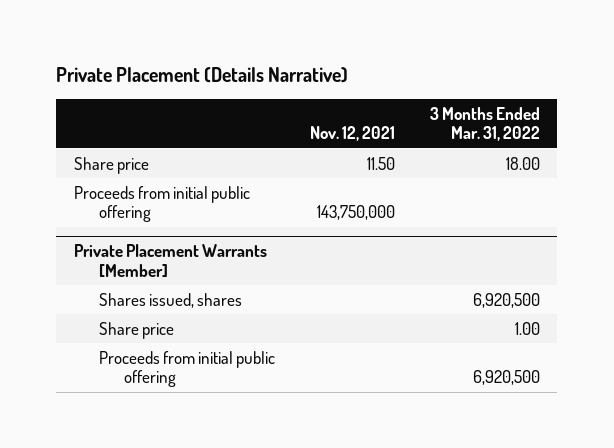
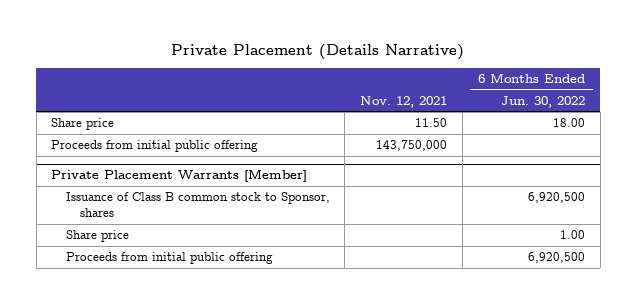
- | Nov. 12, 2021 | 3 Months Ended Mar. 31, 2022
+ | Nov. 12, 2021 | 6 Months Ended Jun. 30, 2022
@ Private Placement Warrants [Member]
- Shares issued, shares | | 6,920,500
+ Issuance of Class B common stock to Sponsor, shares | | 6,920,500

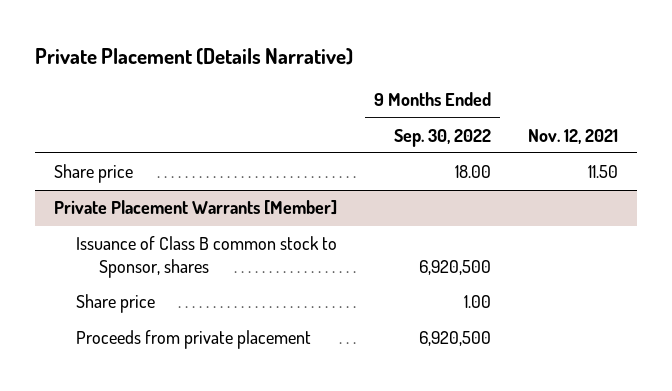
- | Nov. 12, 2021 | 6 Months Ended Jun. 30, 2022
+ | 9 Months Ended Sep. 30, 2022 | Nov. 12, 2021
- Proceeds from initial public offering | 143,750,000 |
@ Private Placement Warrants [Member]
- Proceeds from initial public offering | | 6,920,500
+ Proceeds from private placement | 6,920,500 |

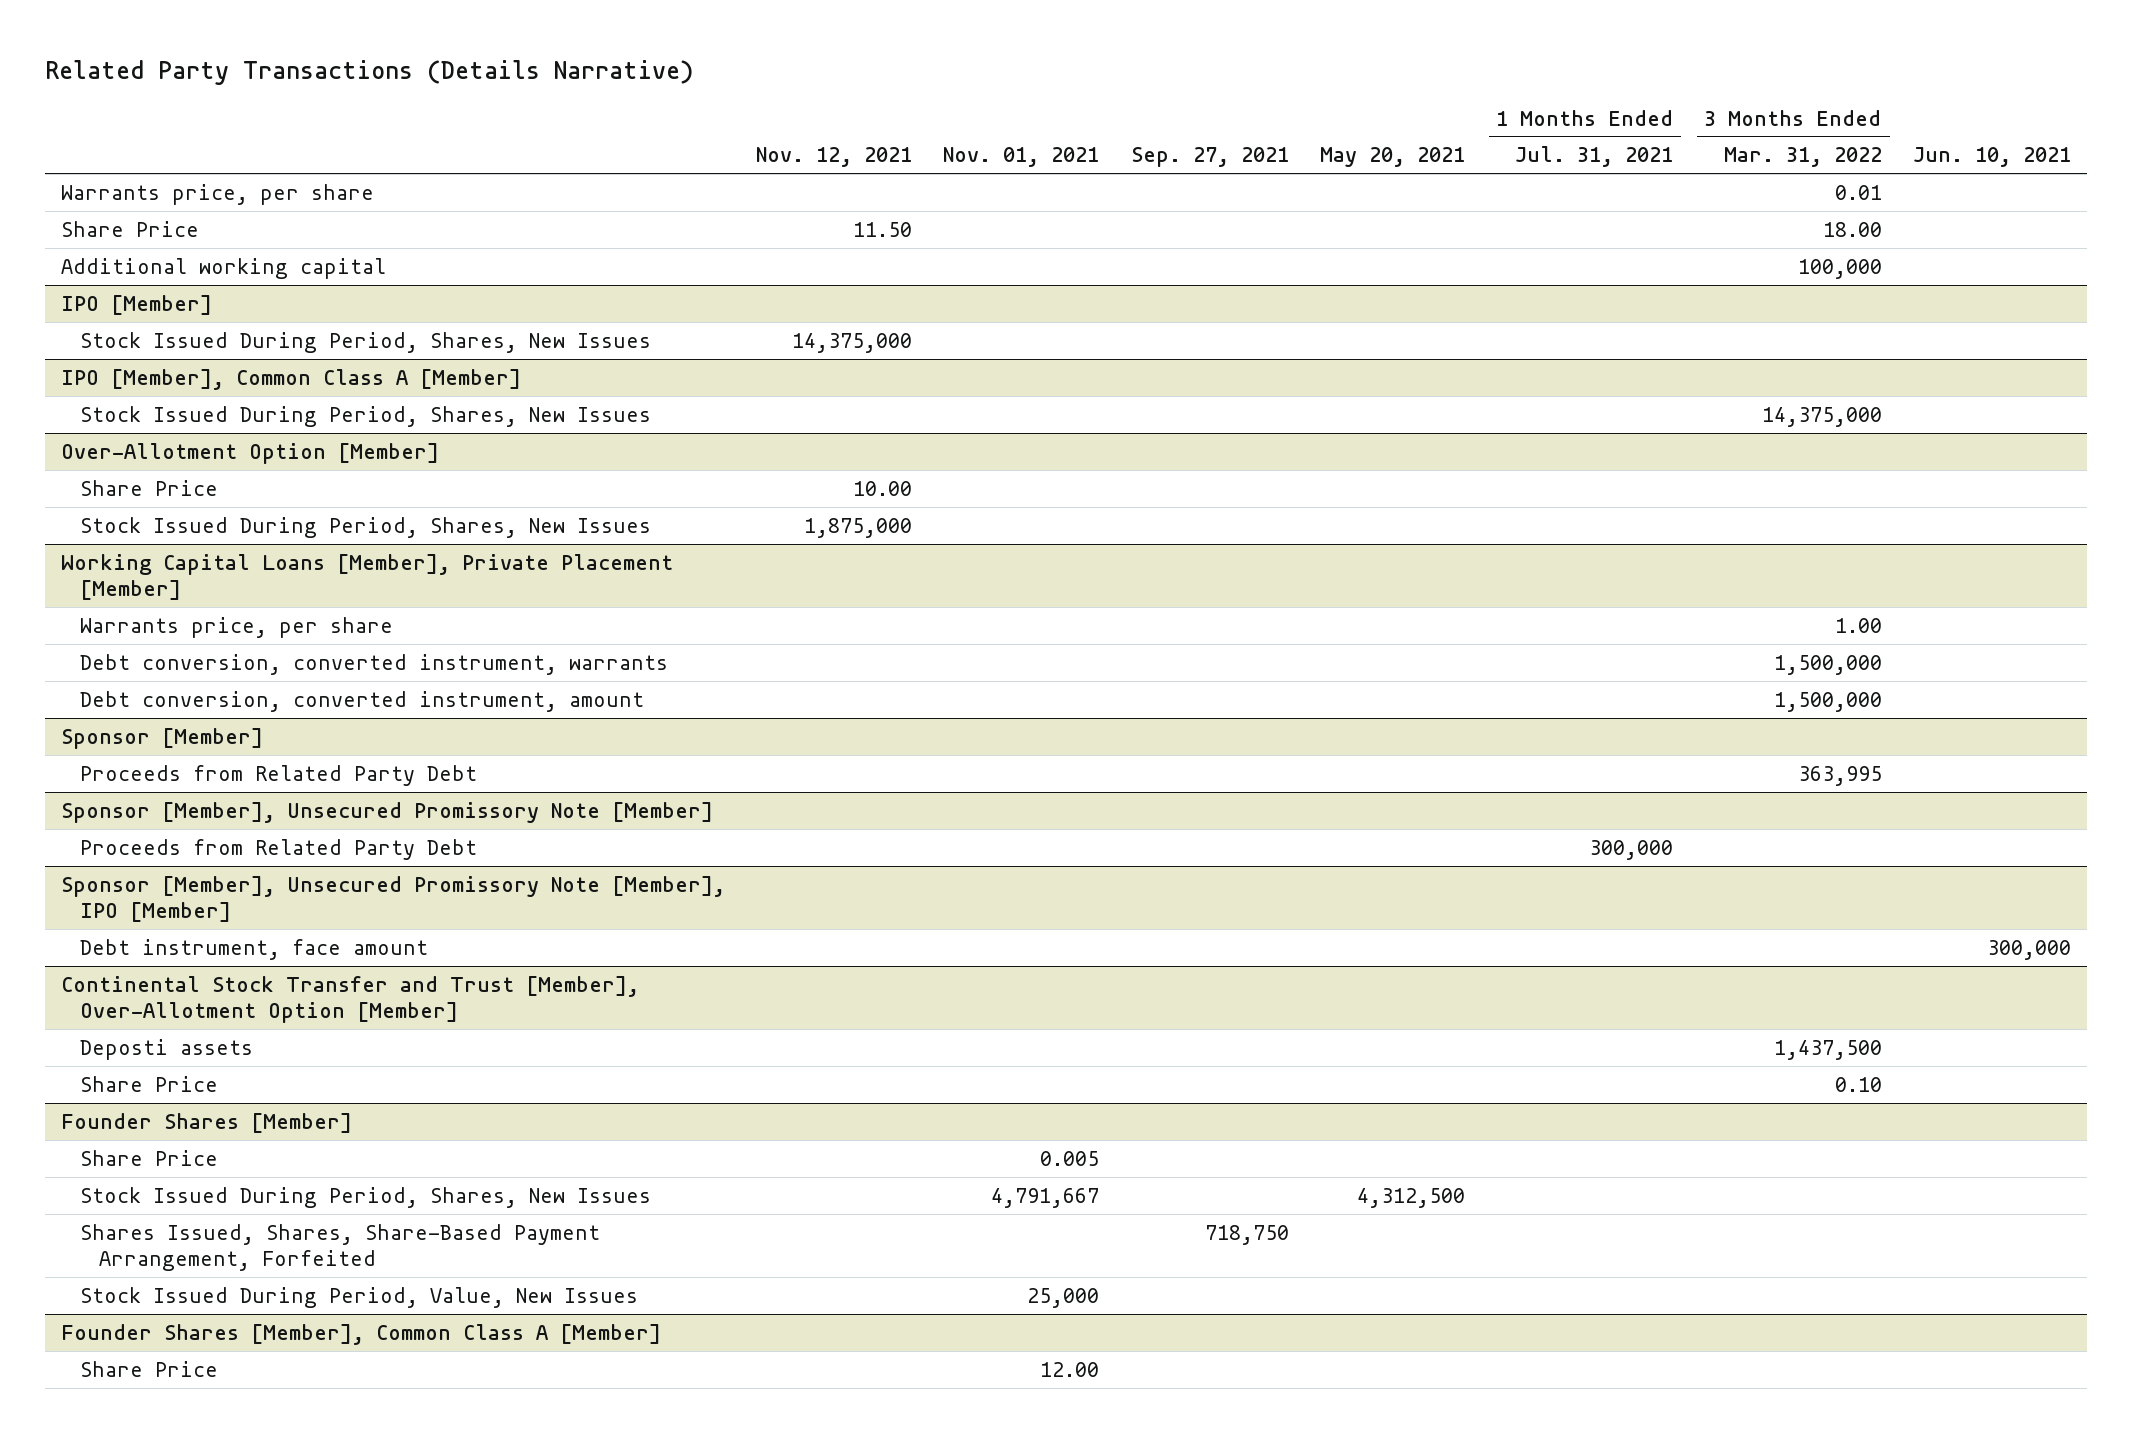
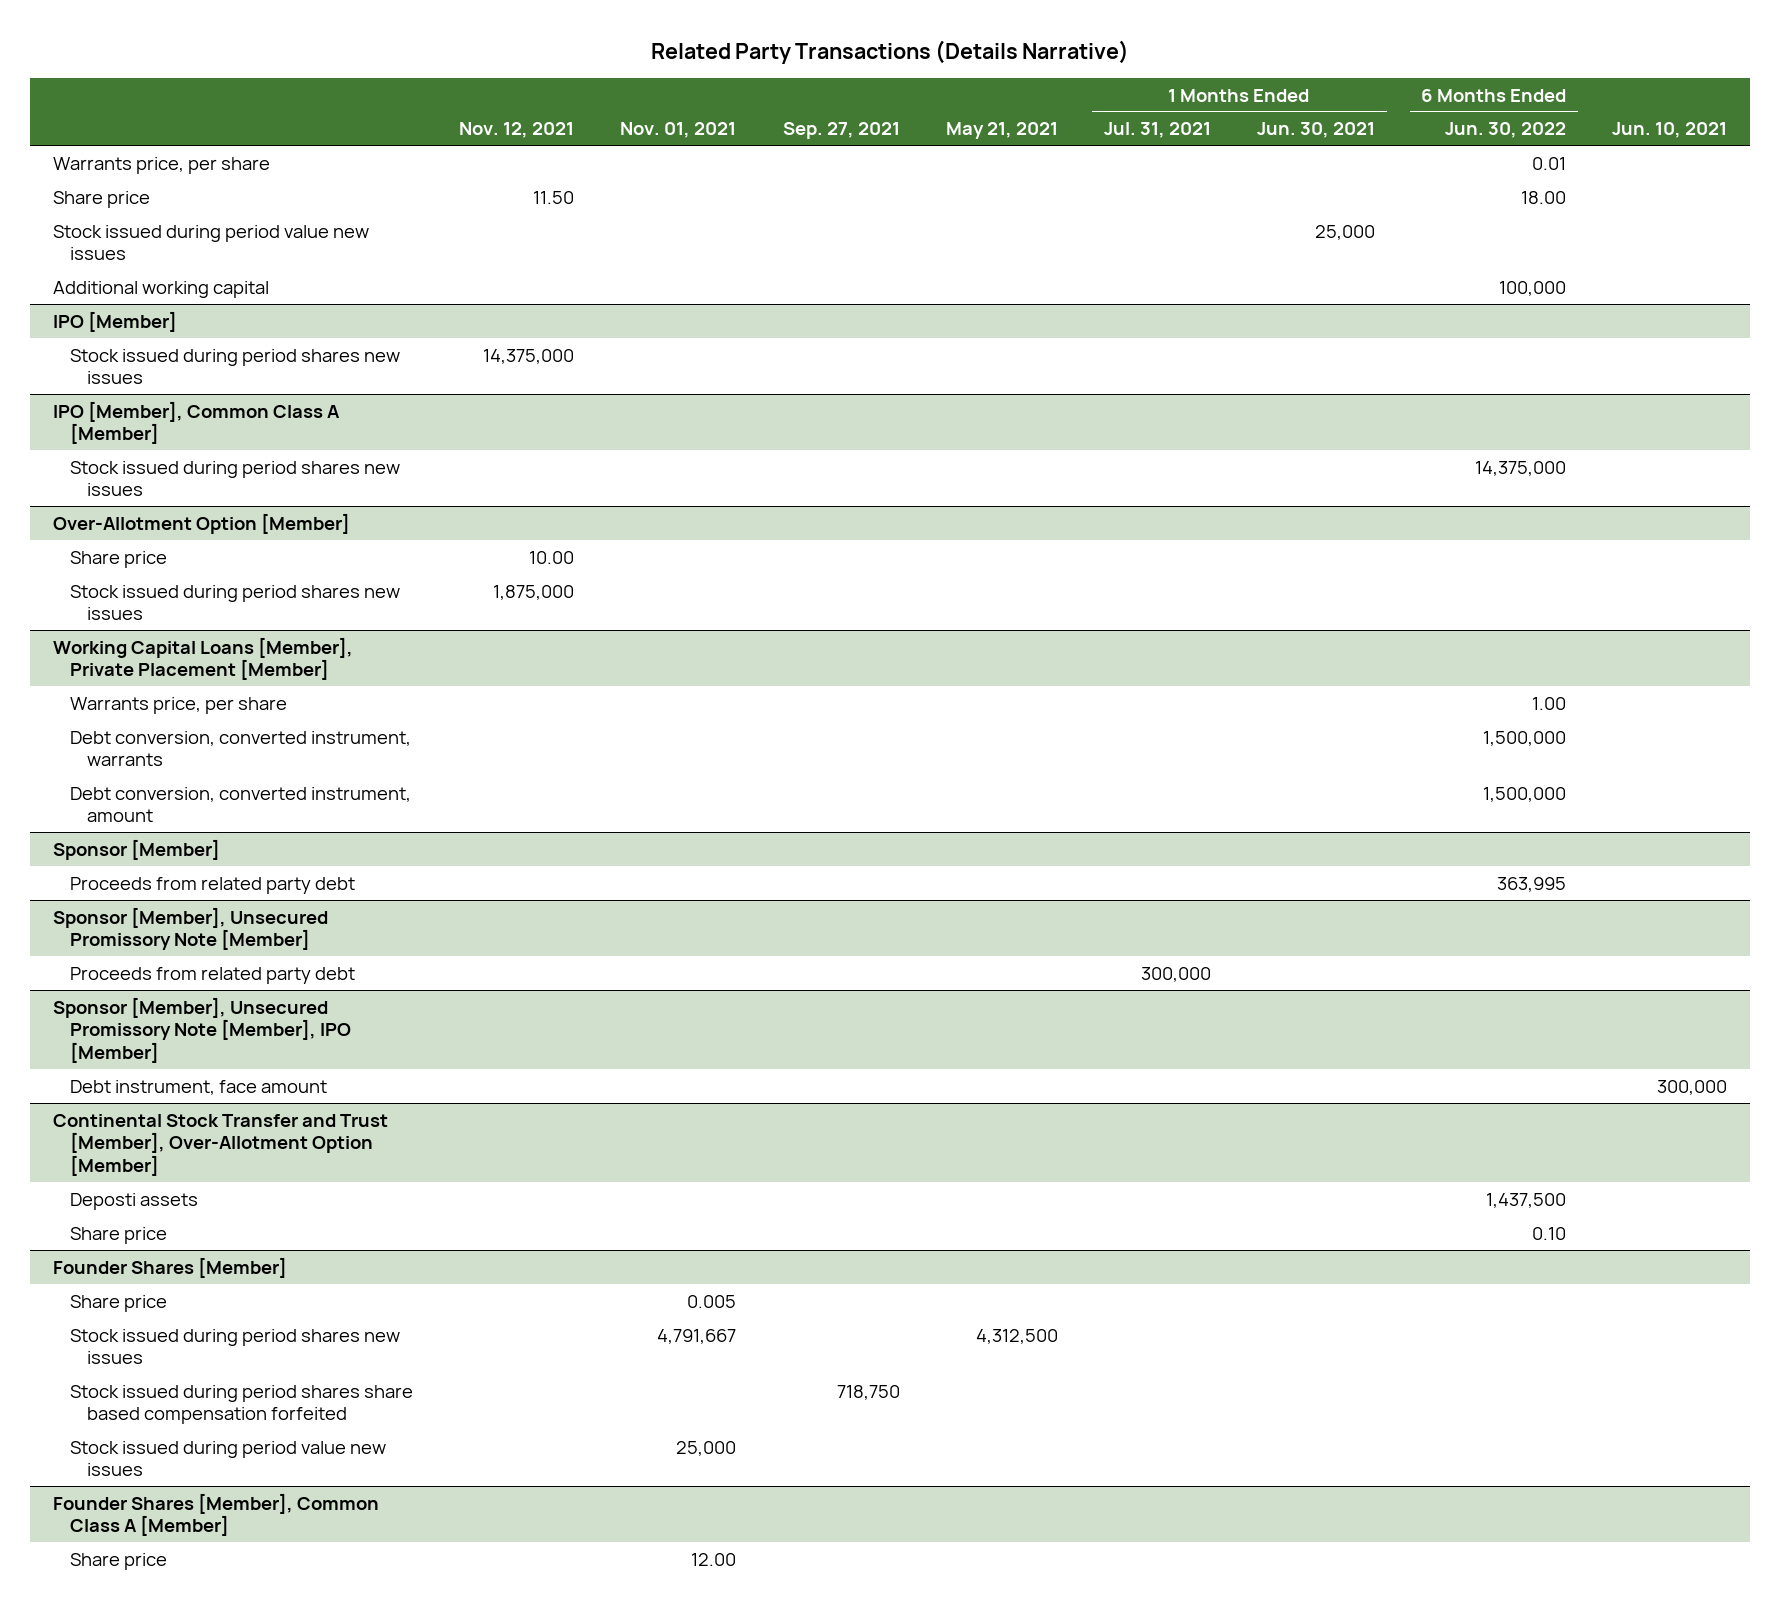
- | Nov. 12, 2021 | Nov. 01, 2021 | Sep. 27, 2021 | May 20, 2021 | 1 Months Ended Jul. 31, 2021 | 3 Months Ended Mar. 31, 2022 | Jun. 10, 2021
+ | Nov. 12, 2021 | Nov. 01, 2021 | Sep. 27, 2021 | May 21, 2021 | 1 Months Ended Jul. 31, 2021 | 1 Months Ended Jun. 30, 2021 | 6 Months Ended Jun. 30, 2022 | Jun. 10, 2021
- Share Price | 11.50 | | | | | 18.00 |
+ Share price | 11.50 | | | | | | 18.00 |
+ Stock issued during period value new issues | | | | | | 25,000 | |
@ IPO [Member]
- Stock Issued During Period, Shares, New Issues | 14,375,000 | | | | | |
+ Stock issued during period shares new issues | 14,375,000 | | | | | | |
@ IPO [Member], Common Class A [Member]
- Stock Issued During Period, Shares, New Issues | | | | | | 14,375,000 |
+ Stock issued during period shares new issues | | | | | | | 14,375,000 |
@ Over-Allotment Option [Member]
- Share Price | 10.00 | | | | | |
- Stock Issued During Period, Shares, New Issues | 1,875,000 | | | | | |
+ Share price | 10.00 | | | | | | |
+ Stock issued during period shares new issues | 1,875,000 | | | | | | |
@ Sponsor [Member]
- Proceeds from Related Party Debt | | | | | | 363,995 |
+ Proceeds from related party debt | | | | | | | 363,995 |
@ Sponsor [Member], Unsecured Promissory Note [Member]
- Proceeds from Related Party Debt | | | | | 300,000 | |
+ Proceeds from related party debt | | | | | 300,000 | | |
@ Continental Stock Transfer and Trust [Member], Over-Allotment Option [Member]
- Share Price | | | | | | 0.10 |
+ Share price | | | | | | | 0.10 |
@ Founder Shares [Member]
- Share Price | | 0.005 | | | | |
- Stock Issued During Period, Shares, New Issues | | 4,791,667 | | 4,312,500 | | |
- Shares Issued, Shares, Share-Based Payment Arrangement, Forfeited | | | 718,750 | | | |
- Stock Issued During Period, Value, New Issues | | 25,000 | | | | |
+ Share price | | 0.005 | | | | | |
+ Stock issued during period shares new issues | | 4,791,667 | | 4,312,500 | | | |
+ Stock issued during period shares share based compensation forfeited | | | 718,750 | | | | |
+ Stock issued during period value new issues | | 25,000 | | | | | |
@ Founder Shares [Member], Common Class A [Member]
- Share Price | | 12.00 | | | | |
+ Share price | | 12.00 | | | | | |

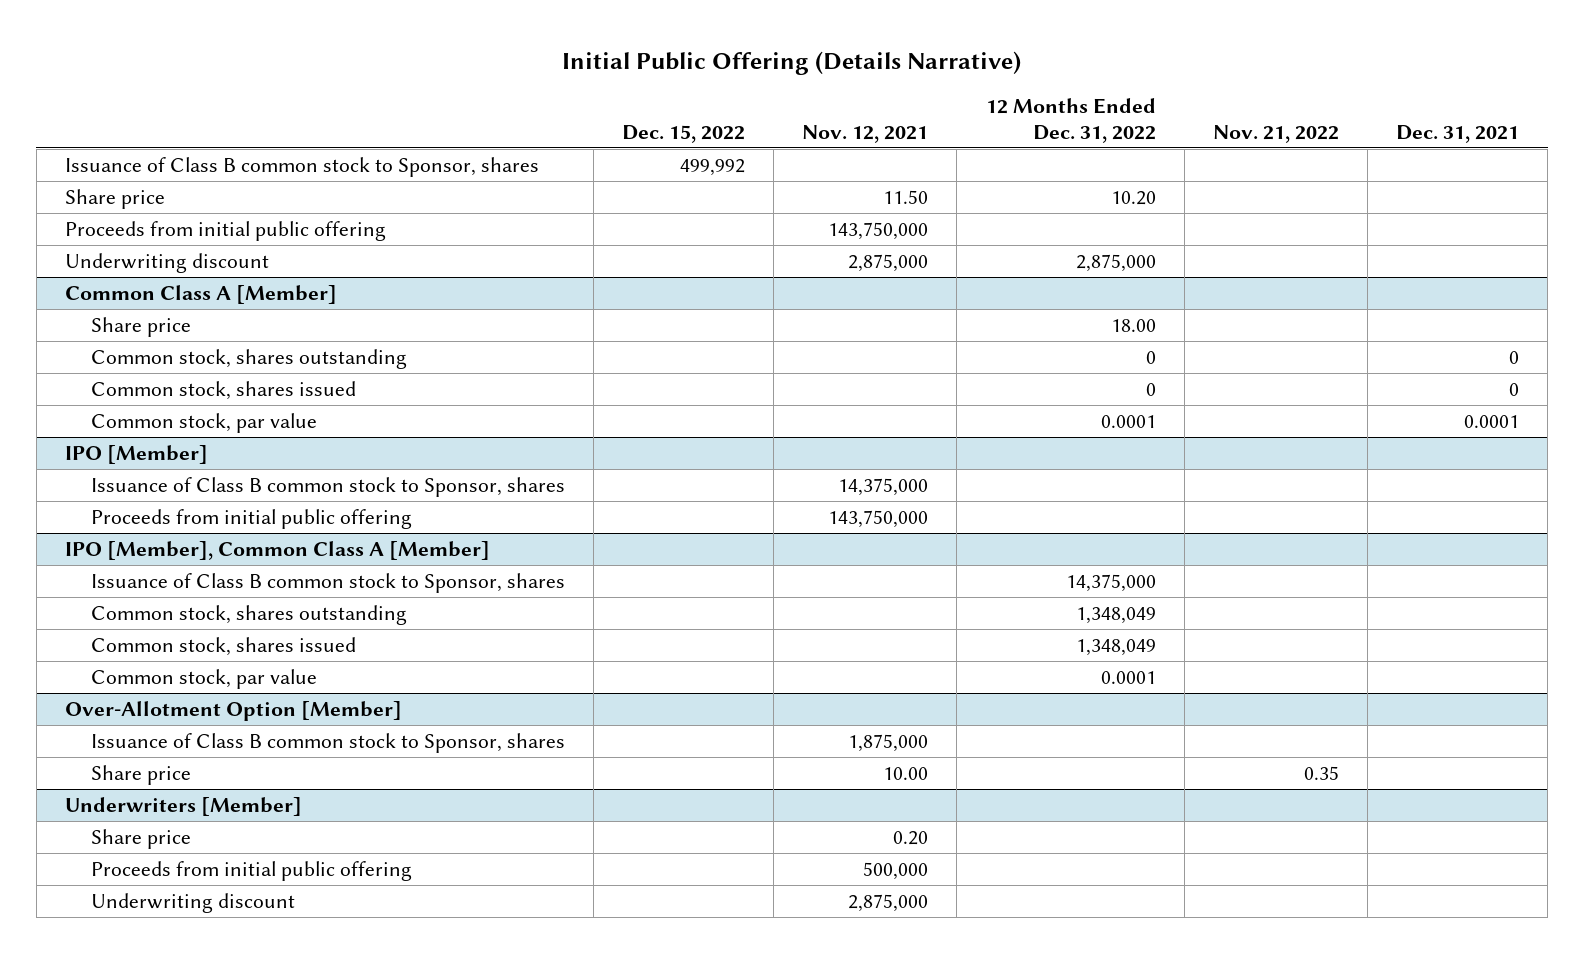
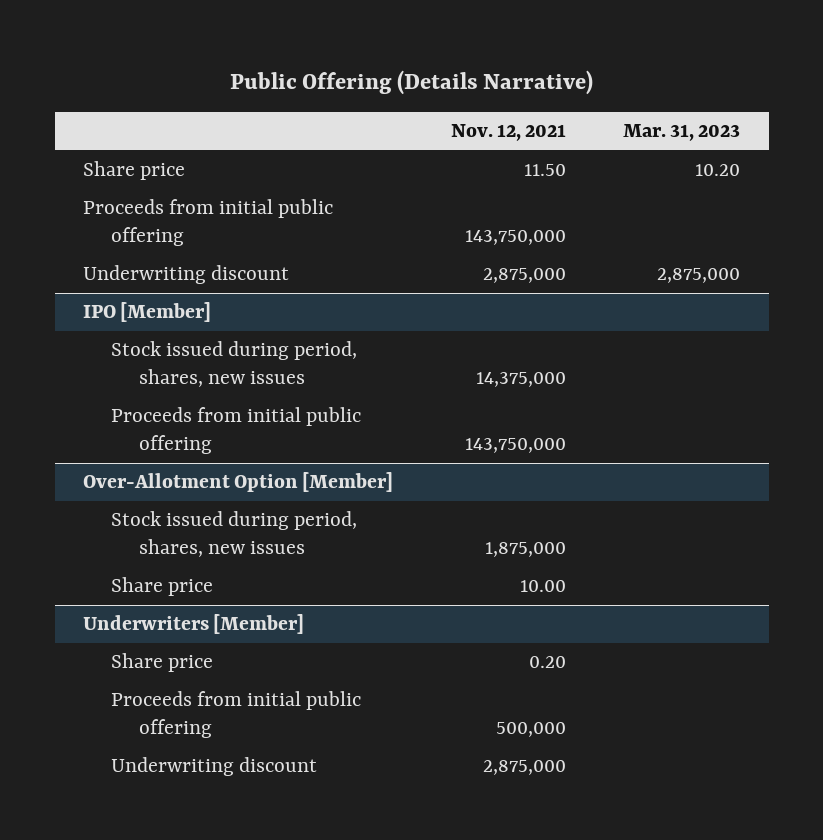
- Initial Public Offering (Details Narrative)
+ Public Offering (Details Narrative)
- | Dec. 15, 2022 | Nov. 12, 2021 | 12 Months Ended Dec. 31, 2022 | Nov. 21, 2022 | Dec. 31, 2021
+ | Nov. 12, 2021 | Mar. 31, 2023
- Issuance of Class B common stock to Sponsor, shares | 499,992 | | | |
- Common Class A [Member]
- Share price | | | 18.00 | |
- Common stock, shares outstanding | | | 0 | | 0
- Common stock, shares issued | | | 0 | | 0
- Common stock, par value | | | 0.0001 | | 0.0001
@ IPO [Member]
- Issuance of Class B common stock to Sponsor, shares | | 14,375,000 | | |
+ Stock issued during period, shares, new issues | 14,375,000 |
- IPO [Member], Common Class A [Member]
- Issuance of Class B common stock to Sponsor, shares | | | 14,375,000 | |
- Common stock, shares outstanding | | | 1,348,049 | |
- Common stock, shares issued | | | 1,348,049 | |
- Common stock, par value | | | 0.0001 | |
@ Over-Allotment Option [Member]
- Issuance of Class B common stock to Sponsor, shares | | 1,875,000 | | |
+ Stock issued during period, shares, new issues | 1,875,000 |

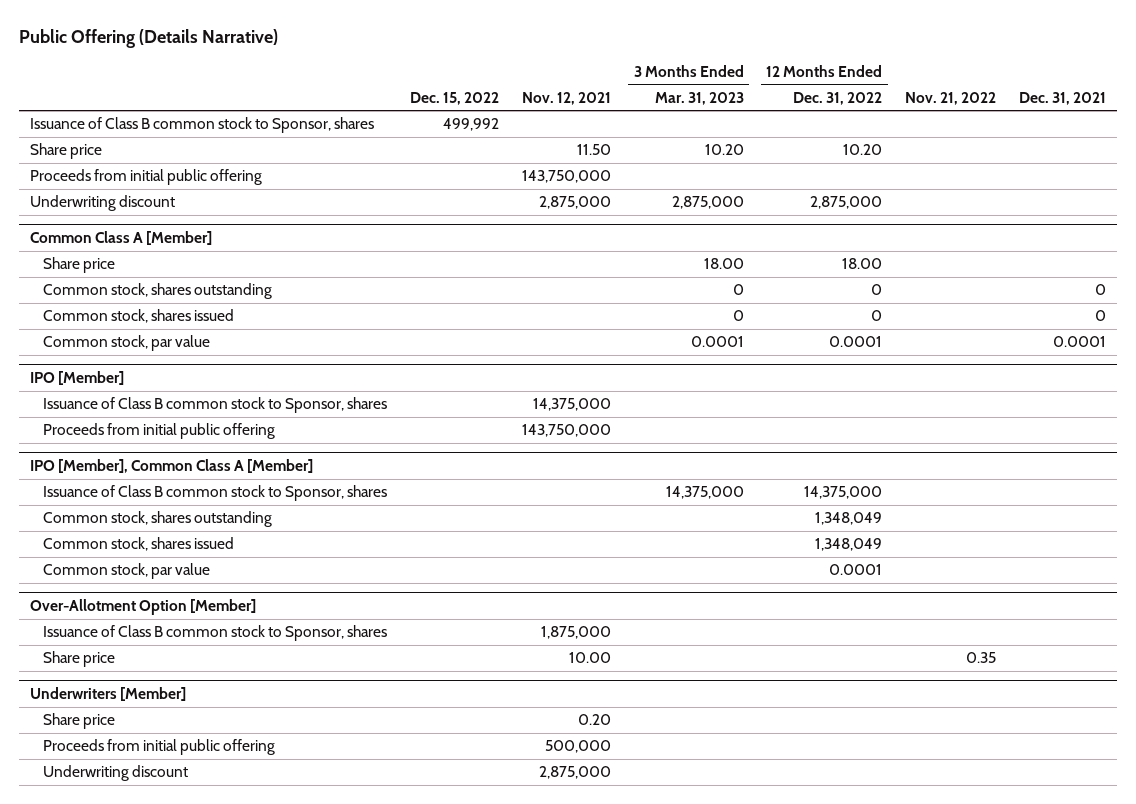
- | Nov. 12, 2021 | Mar. 31, 2023
+ | Dec. 15, 2022 | Nov. 12, 2021 | 3 Months Ended Mar. 31, 2023 | 12 Months Ended Dec. 31, 2022 | Nov. 21, 2022 | Dec. 31, 2021
+ Issuance of Class B common stock to Sponsor, shares | 499,992 | | | | |
+ Common Class A [Member]
+ Share price | | | 18.00 | 18.00 | |
+ Common stock, shares outstanding | | | 0 | 0 | | 0
+ Common stock, shares issued | | | 0 | 0 | | 0
+ Common stock, par value | | | 0.0001 | 0.0001 | | 0.0001
@ IPO [Member]
- Stock issued during period, shares, new issues | 14,375,000 |
+ Issuance of Class B common stock to Sponsor, shares | | 14,375,000 | | | |
+ IPO [Member], Common Class A [Member]
+ Issuance of Class B common stock to Sponsor, shares | | | 14,375,000 | 14,375,000 | |
+ Common stock, shares outstanding | | | | 1,348,049 | |
+ Common stock, shares issued | | | | 1,348,049 | |
+ Common stock, par value | | | | 0.0001 | |
@ Over-Allotment Option [Member]
- Stock issued during period, shares, new issues | 1,875,000 |
+ Issuance of Class B common stock to Sponsor, shares | | 1,875,000 | | | |

